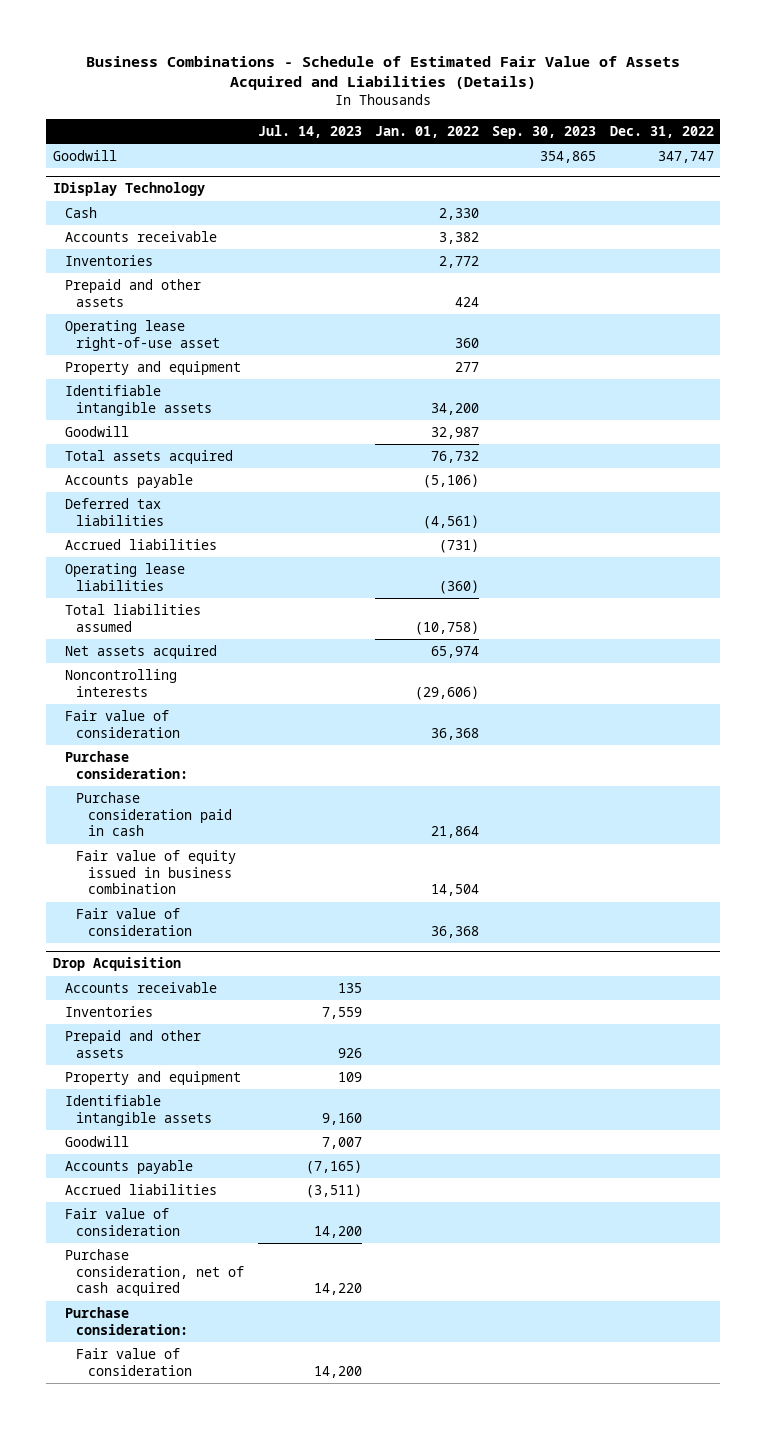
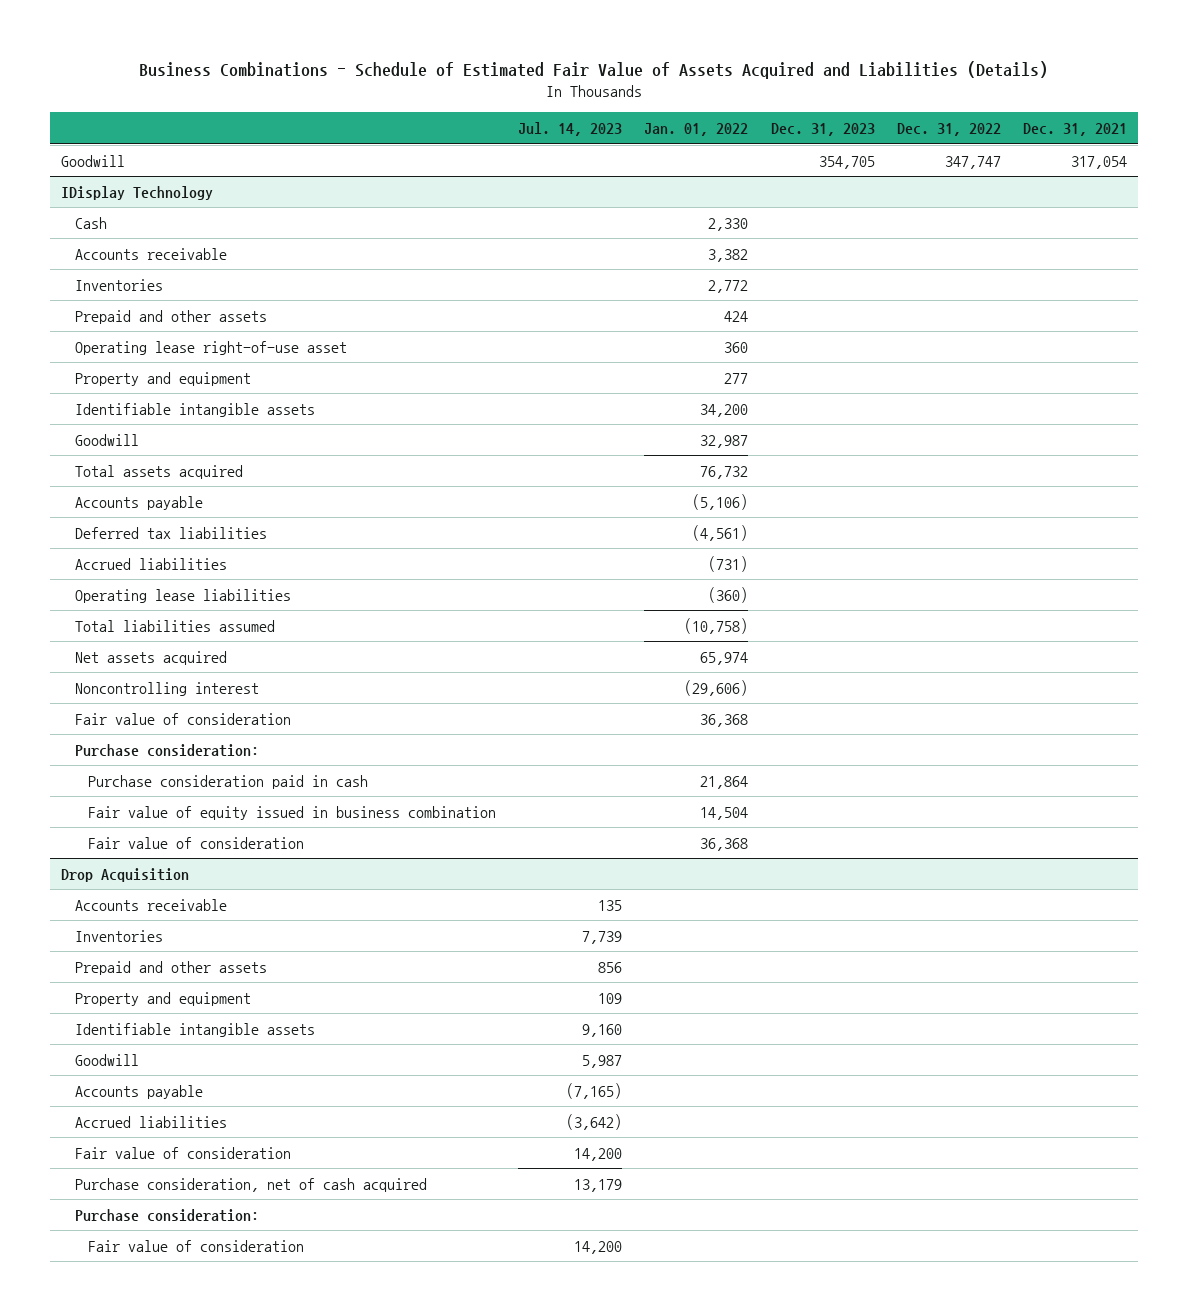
- | Jul. 14, 2023 | Jan. 01, 2022 | Sep. 30, 2023 | Dec. 31, 2022
+ | Jul. 14, 2023 | Jan. 01, 2022 | Dec. 31, 2023 | Dec. 31, 2022 | Dec. 31, 2021
@ IDisplay Technology
- Noncontrolling interests | | (29,606) | |
+ Noncontrolling interest | | (29,606) | | |
@ Drop Acquisition
- Inventories | 7,559 | | |
- Prepaid and other assets | 926 | | |
+ Inventories | 7,739 | | | |
+ Prepaid and other assets | 856 | | | |
- Goodwill | 7,007 | | |
+ Goodwill | 5,987 | | | |
- Accrued liabilities | (3,511) | | |
+ Accrued liabilities | (3,642) | | | |
- Purchase consideration, net of cash acquired | 14,220 | | |
+ Purchase consideration, net of cash acquired | 13,179 | | | |

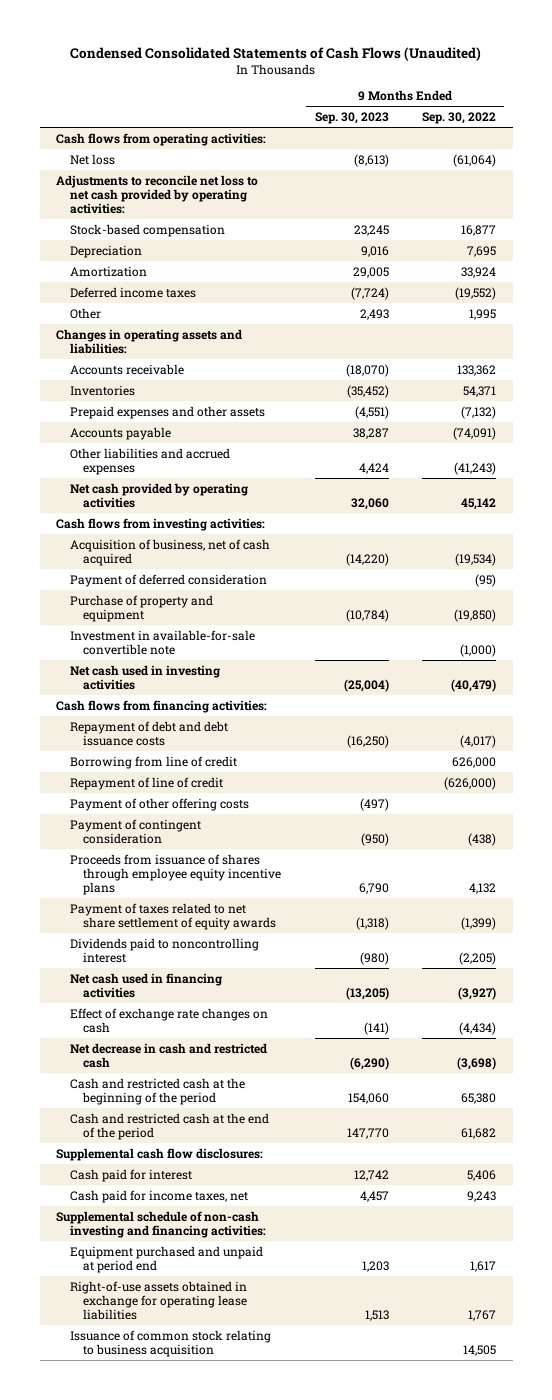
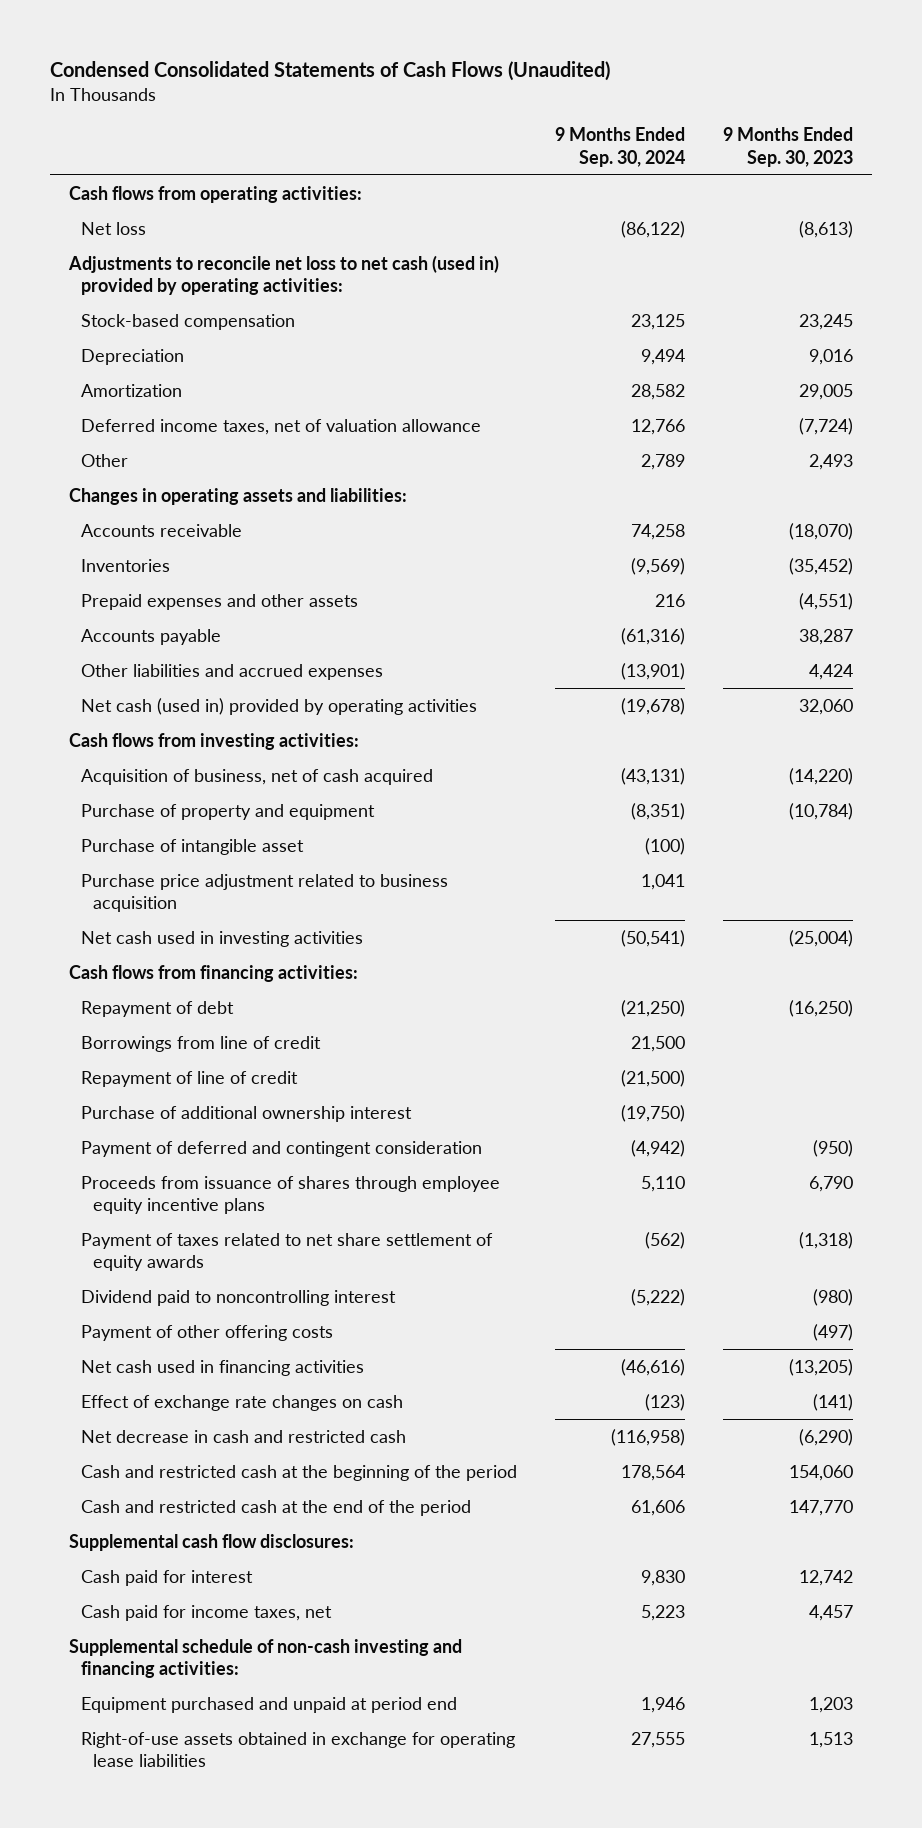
- | 9 Months Ended Sep. 30, 2023 | 9 Months Ended Sep. 30, 2022
+ | 9 Months Ended Sep. 30, 2024 | 9 Months Ended Sep. 30, 2023
- Adjustments to reconcile net loss to net cash provided by operating activities:
+ Adjustments to reconcile net loss to net cash (used in) provided by operating activities:
- Deferred income taxes | (7,724) | (19,552)
+ Deferred income taxes, net of valuation allowance | 12,766 | (7,724)
- Net cash provided by operating activities | 32,060 | 45,142
+ Net cash (used in) provided by operating activities | (19,678) | 32,060
- Payment of deferred consideration | | (95)
- Investment in available-for-sale convertible note | | (1,000)
+ Purchase of intangible asset | (100) |
+ Purchase price adjustment related to business acquisition | 1,041 |
- Repayment of debt and debt issuance costs | (16,250) | (4,017)
- Borrowing from line of credit | | 626,000
+ Repayment of debt | (21,250) | (16,250)
+ Borrowings from line of credit | 21,500 |
- Payment of contingent consideration | (950) | (438)
+ Purchase of additional ownership interest | (19,750) |
+ Payment of deferred and contingent consideration | (4,942) | (950)
- Dividends paid to noncontrolling interest | (980) | (2,205)
+ Dividend paid to noncontrolling interest | (5,222) | (980)
moved down: Payment of other offering costs | | (497)
- Issuance of common stock relating to business acquisition | | 14,505

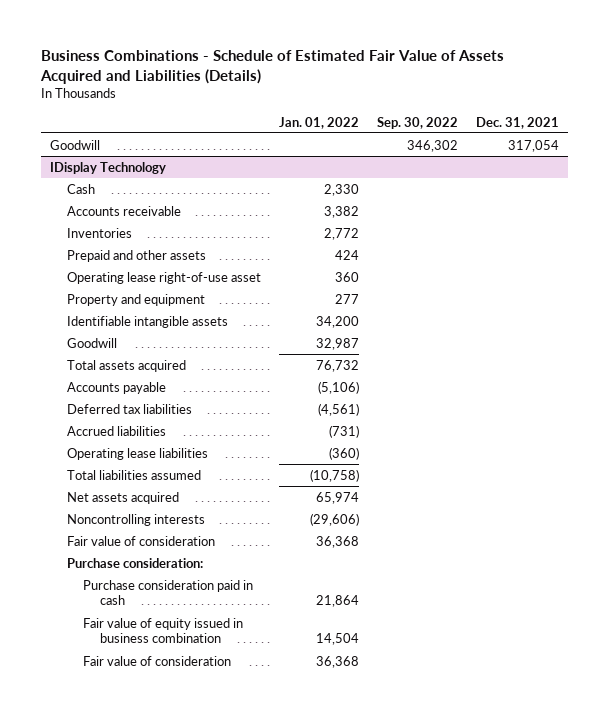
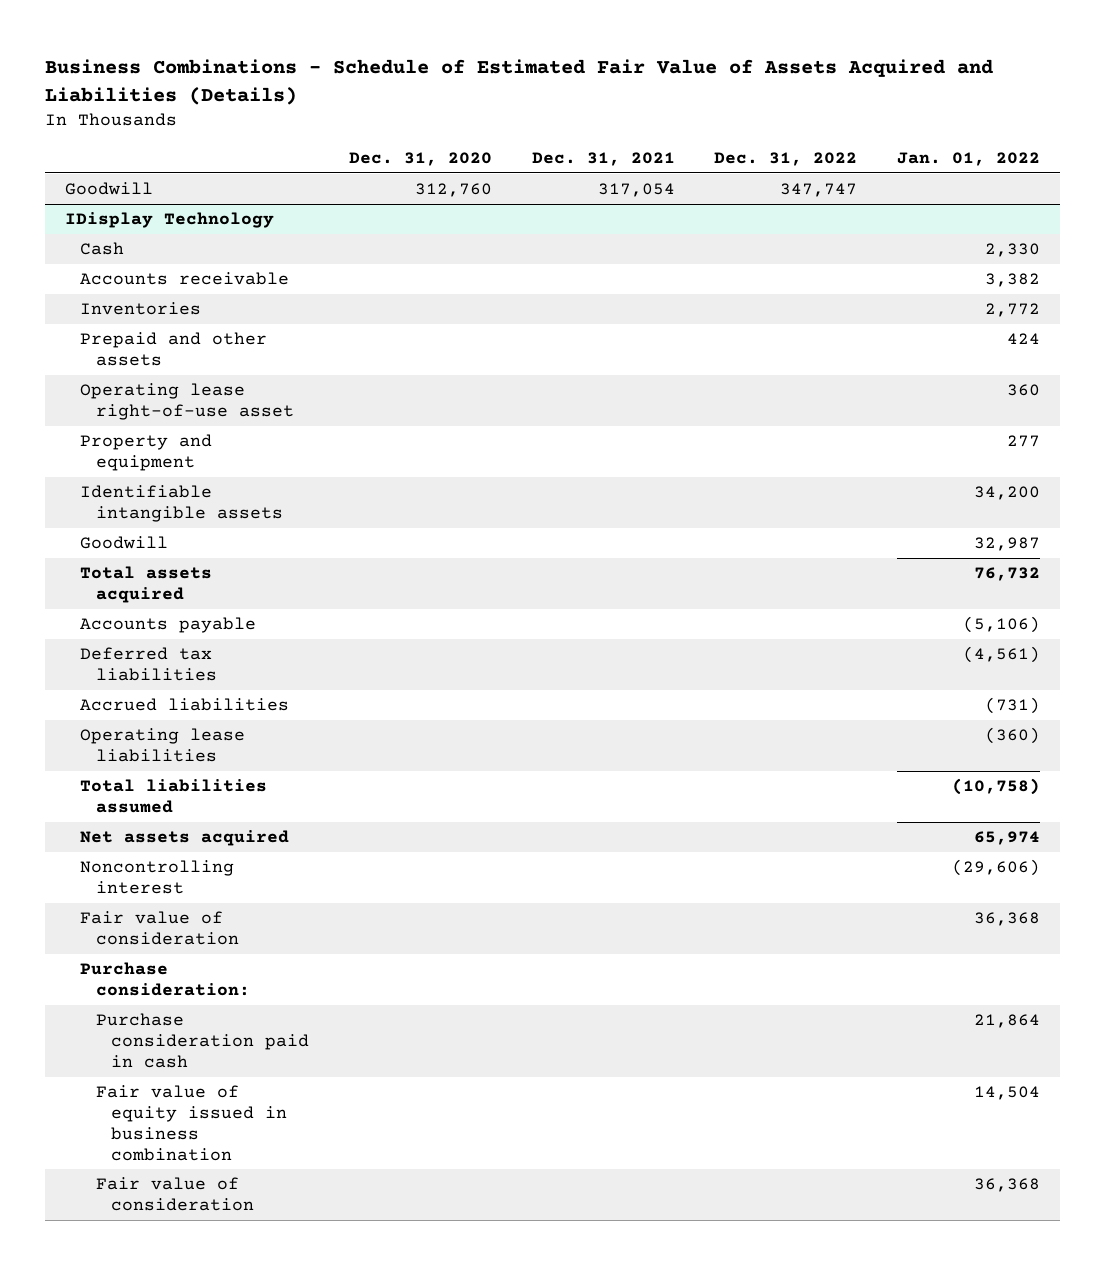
- | Jan. 01, 2022 | Sep. 30, 2022 | Dec. 31, 2021
+ | Dec. 31, 2020 | Dec. 31, 2021 | Dec. 31, 2022 | Jan. 01, 2022
@ IDisplay Technology
- Noncontrolling interests | (29,606) | |
+ Noncontrolling interest | | | | (29,606)

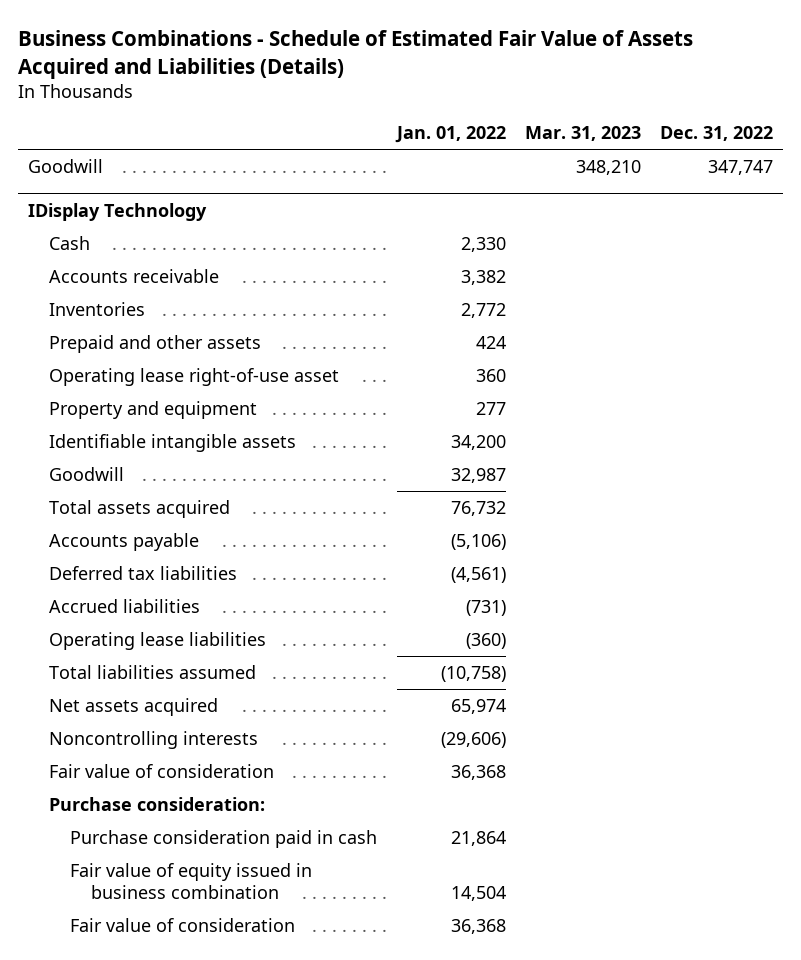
- | Dec. 31, 2020 | Dec. 31, 2021 | Dec. 31, 2022 | Jan. 01, 2022
+ | Jan. 01, 2022 | Mar. 31, 2023 | Dec. 31, 2022
@ IDisplay Technology
- Noncontrolling interest | | | | (29,606)
+ Noncontrolling interests | (29,606) | |

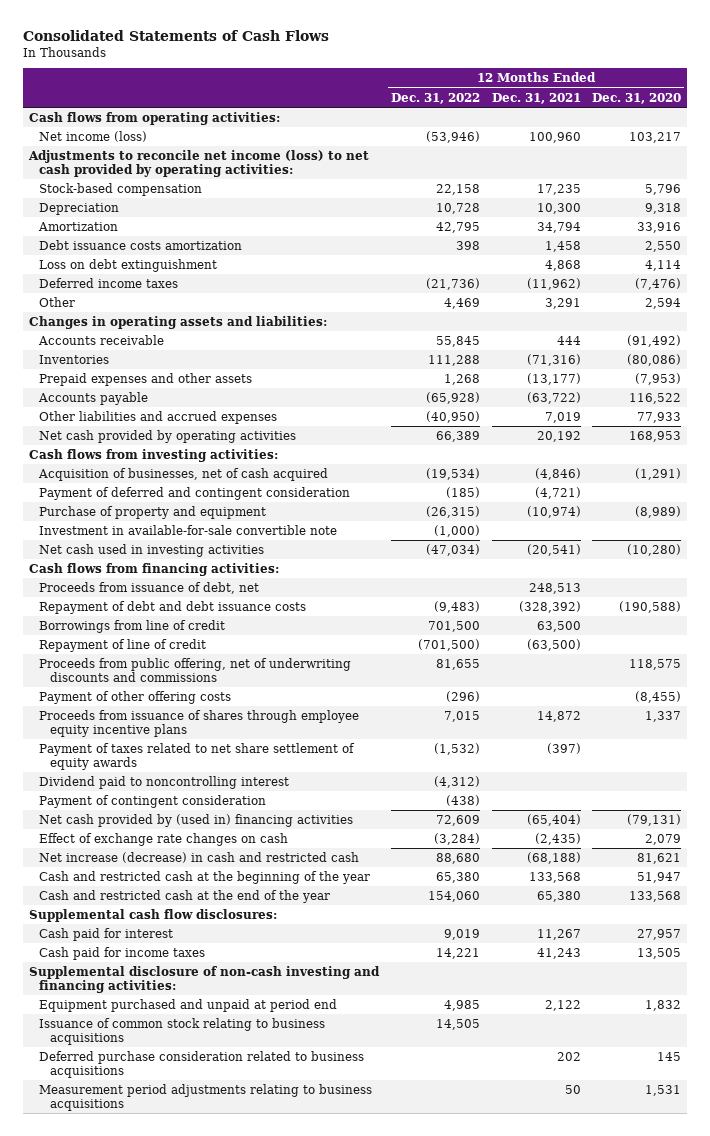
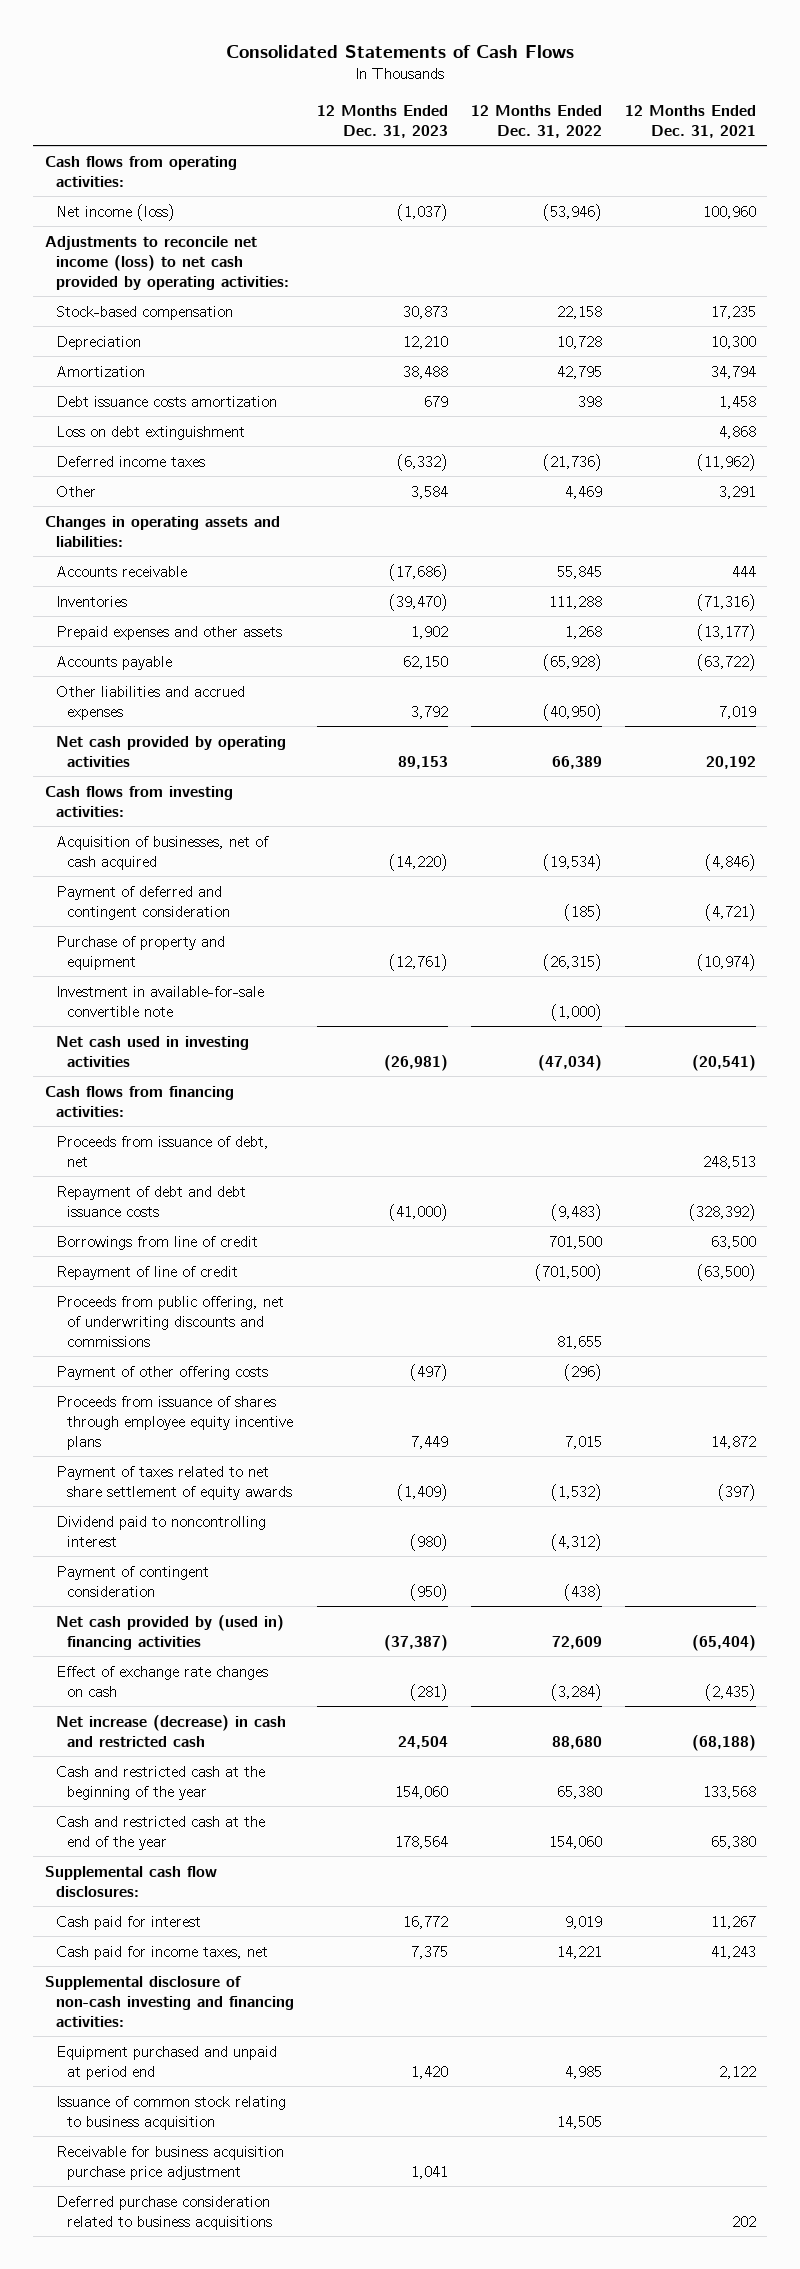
- | 12 Months Ended Dec. 31, 2022 | 12 Months Ended Dec. 31, 2021 | 12 Months Ended Dec. 31, 2020
+ | 12 Months Ended Dec. 31, 2023 | 12 Months Ended Dec. 31, 2022 | 12 Months Ended Dec. 31, 2021
- Cash paid for income taxes | 14,221 | 41,243 | 13,505
+ Cash paid for income taxes, net | 7,375 | 14,221 | 41,243
- Issuance of common stock relating to business acquisitions | 14,505 | |
+ Issuance of common stock relating to business acquisition | | 14,505 |
+ Receivable for business acquisition purchase price adjustment | 1,041 | |
- Measurement period adjustments relating to business acquisitions | | 50 | 1,531

